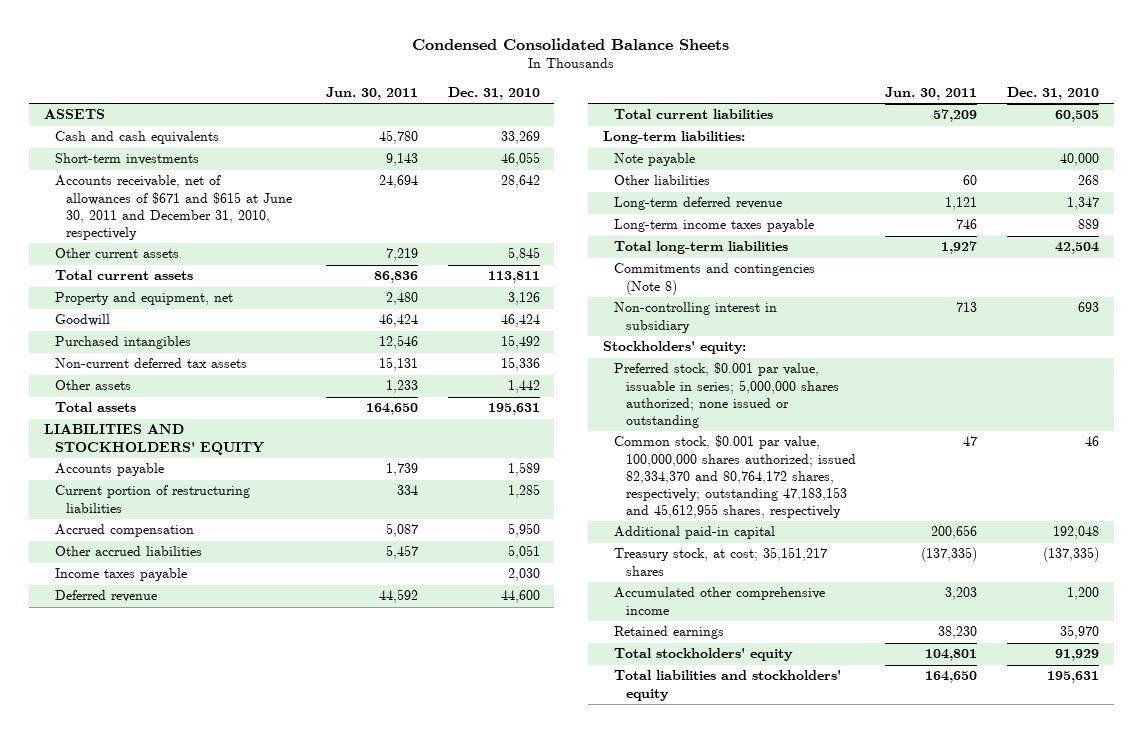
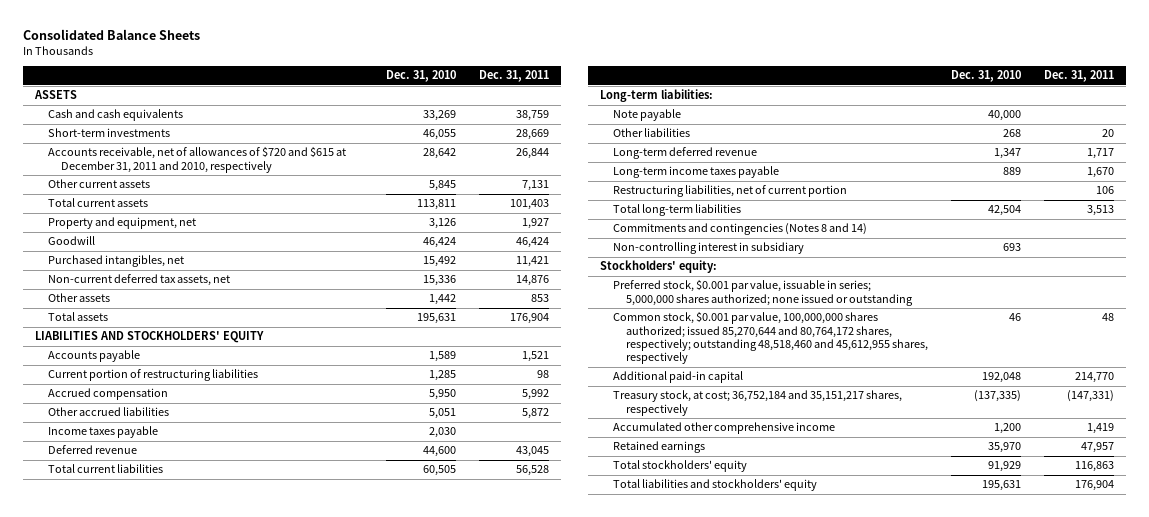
- Condensed Consolidated Balance Sheets
+ Consolidated Balance Sheets
- | Jun. 30, 2011 | Dec. 31, 2010
+ | Dec. 31, 2010 | Dec. 31, 2011
- Accounts receivable, net of allowances of $671 and $615 at June 30, 2011 and December 31, 2010, respectively | 24,694 | 28,642
+ Accounts receivable, net of allowances of $720 and $615 at December 31, 2011 and 2010, respectively | 28,642 | 26,844
- Purchased intangibles | 12,546 | 15,492
- Non-current deferred tax assets | 15,131 | 15,336
+ Purchased intangibles, net | 15,492 | 11,421
+ Non-current deferred tax assets, net | 15,336 | 14,876
+ Restructuring liabilities, net of current portion | | 106
- Commitments and contingencies (Note 8)
+ Commitments and contingencies (Notes 8 and 14)
- Common stock, $0.001 par value, 100,000,000 shares authorized; issued 82,334,370 and 80,764,172 shares, respectively; outstanding 47,183,153 and 45,612,955 shares, respectively | 47 | 46
+ Common stock, $0.001 par value, 100,000,000 shares authorized; issued 85,270,644 and 80,764,172 shares, respectively; outstanding 48,518,460 and 45,612,955 shares, respectively | 46 | 48
- Treasury stock, at cost; 35,151,217 shares | (137,335) | (137,335)
+ Treasury stock, at cost; 36,752,184 and 35,151,217 shares, respectively | (137,335) | (147,331)

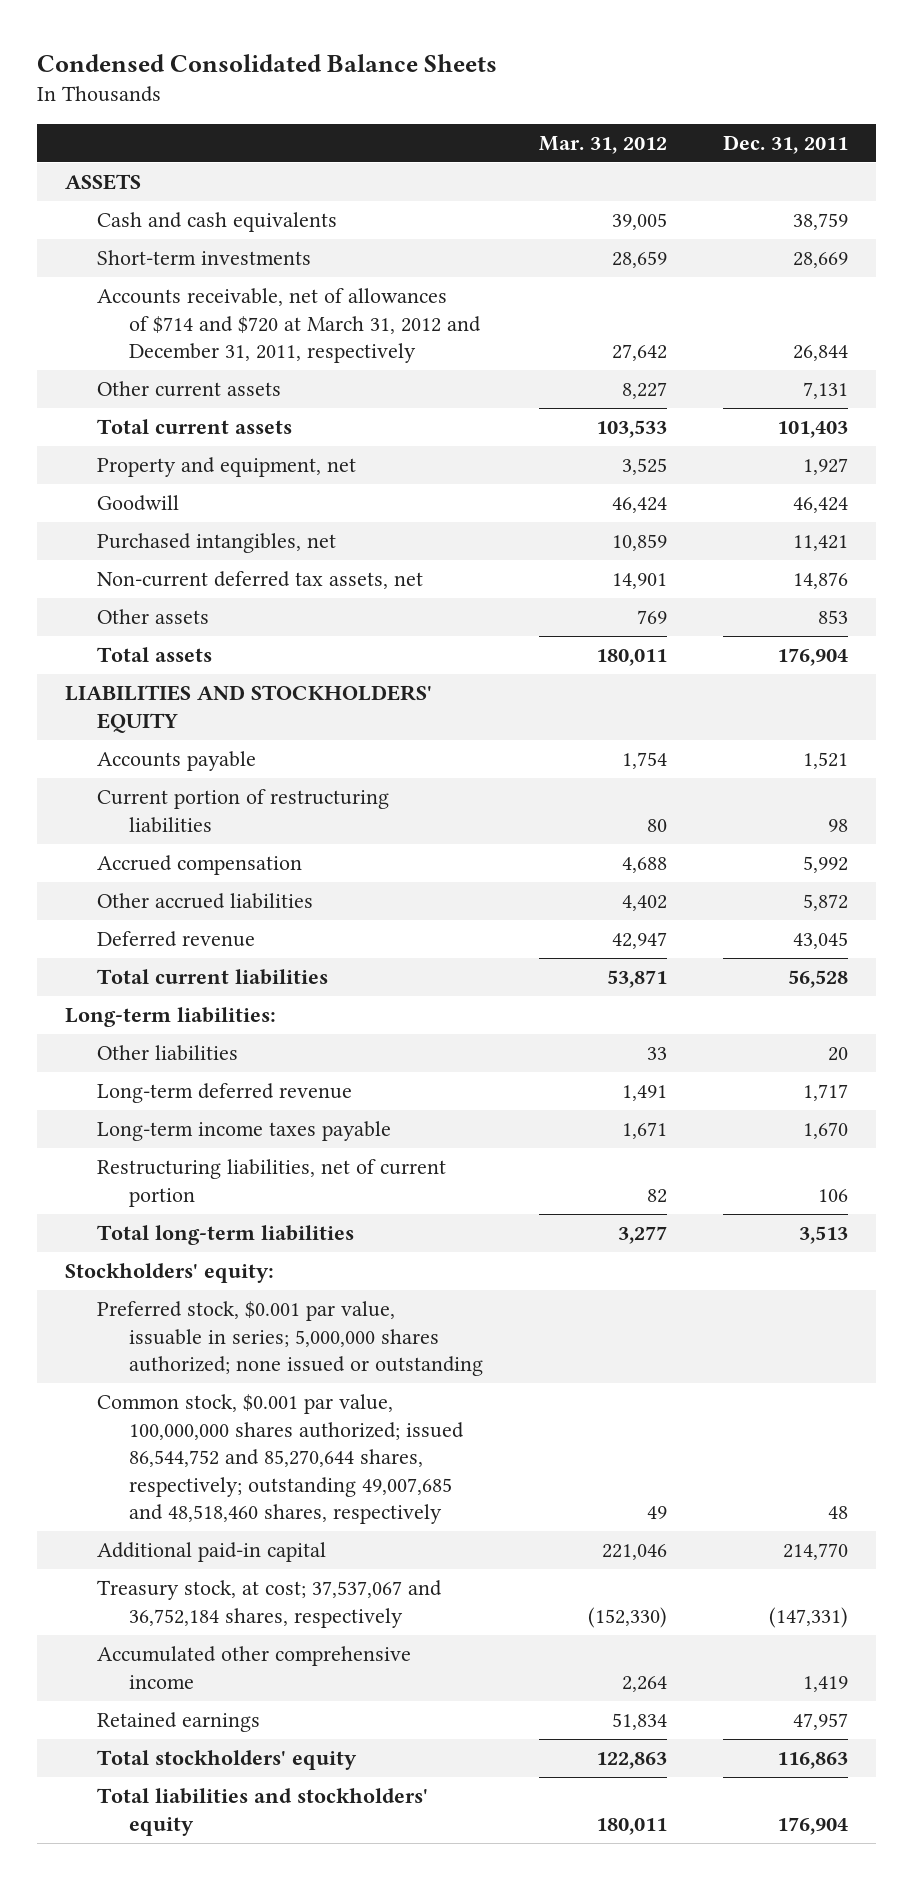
- Consolidated Balance Sheets
+ Condensed Consolidated Balance Sheets
- | Dec. 31, 2010 | Dec. 31, 2011
+ | Mar. 31, 2012 | Dec. 31, 2011
- Accounts receivable, net of allowances of $720 and $615 at December 31, 2011 and 2010, respectively | 28,642 | 26,844
+ Accounts receivable, net of allowances of $714 and $720 at March 31, 2012 and December 31, 2011, respectively | 27,642 | 26,844
- Income taxes payable | 2,030 |
- Note payable | 40,000 |
- Commitments and contingencies (Notes 8 and 14)
- Non-controlling interest in subsidiary | 693 |
- Common stock, $0.001 par value, 100,000,000 shares authorized; issued 85,270,644 and 80,764,172 shares, respectively; outstanding 48,518,460 and 45,612,955 shares, respectively | 46 | 48
+ Common stock, $0.001 par value, 100,000,000 shares authorized; issued 86,544,752 and 85,270,644 shares, respectively; outstanding 49,007,685 and 48,518,460 shares, respectively | 49 | 48
- Treasury stock, at cost; 36,752,184 and 35,151,217 shares, respectively | (137,335) | (147,331)
+ Treasury stock, at cost; 37,537,067 and 36,752,184 shares, respectively | (152,330) | (147,331)

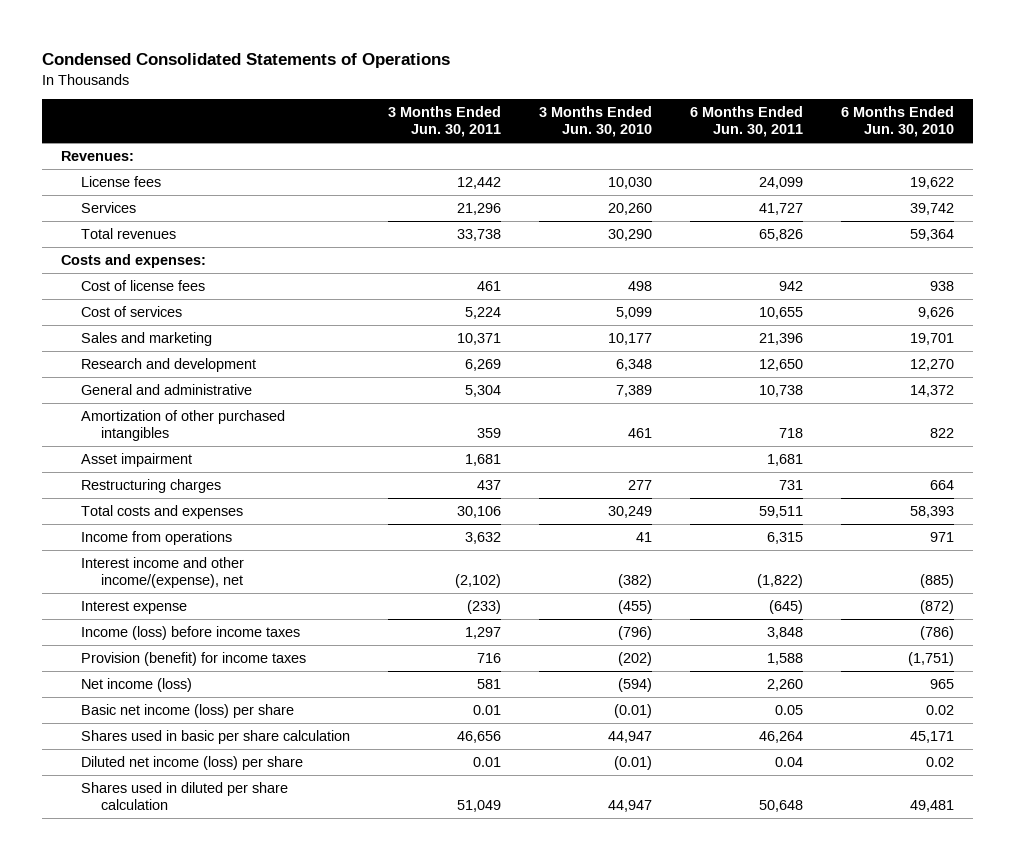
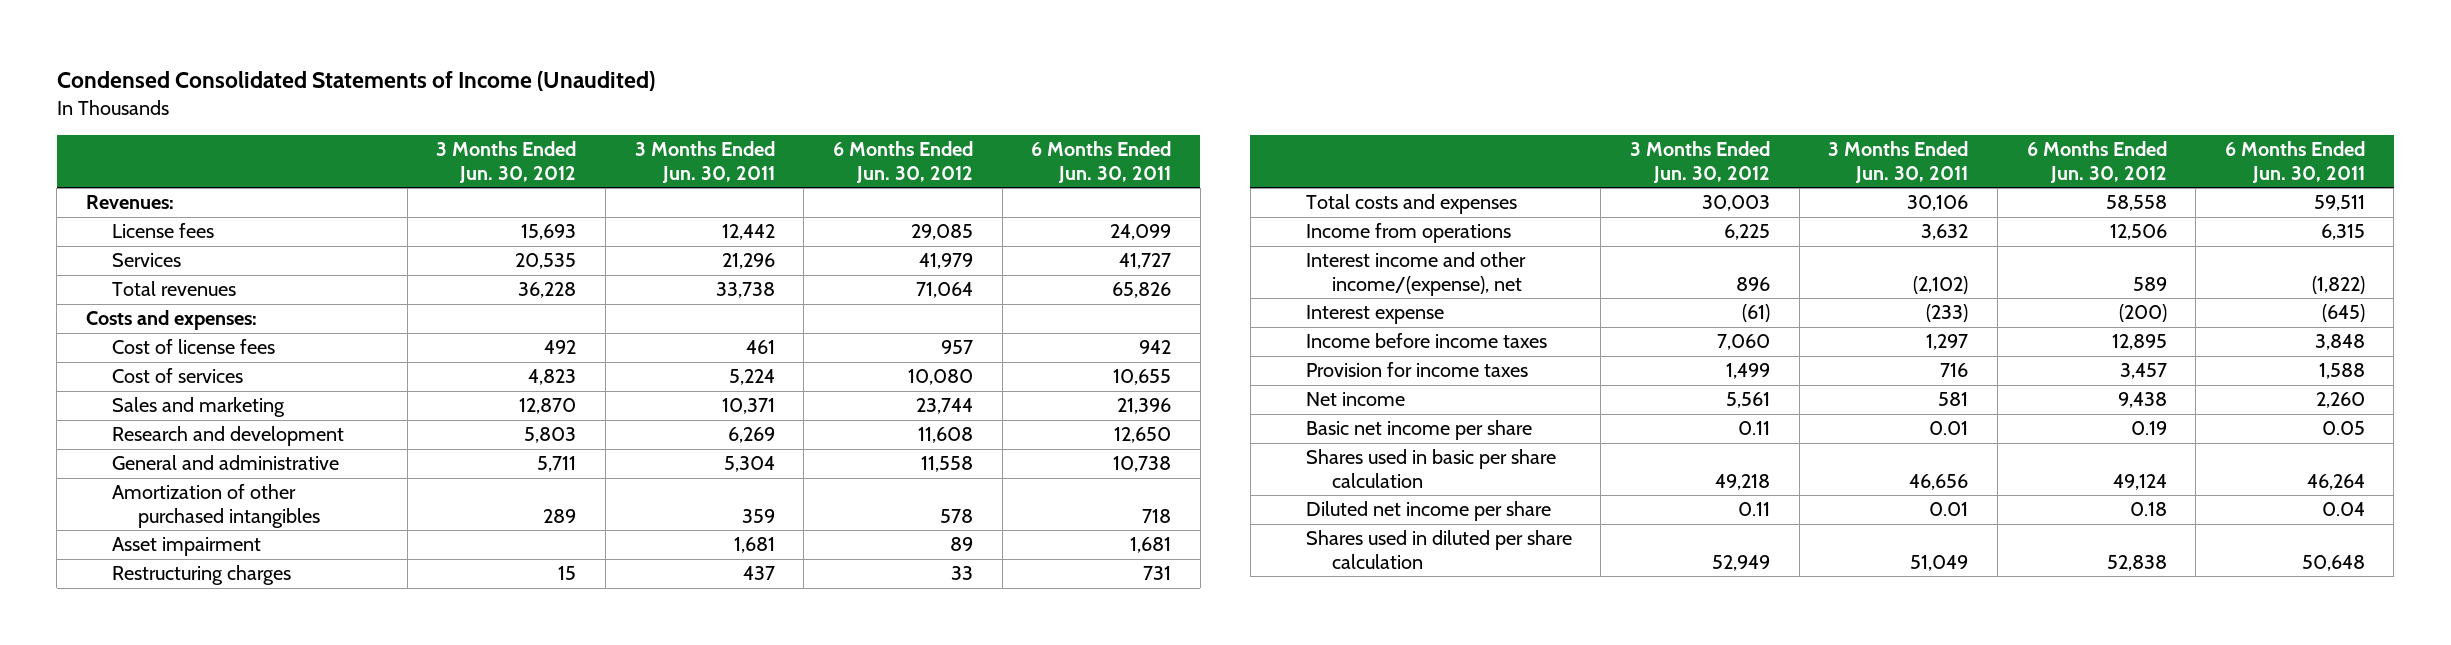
- Condensed Consolidated Statements of Operations
+ Condensed Consolidated Statements of Income (Unaudited)
- | 3 Months Ended Jun. 30, 2011 | 3 Months Ended Jun. 30, 2010 | 6 Months Ended Jun. 30, 2011 | 6 Months Ended Jun. 30, 2010
+ | 3 Months Ended Jun. 30, 2012 | 3 Months Ended Jun. 30, 2011 | 6 Months Ended Jun. 30, 2012 | 6 Months Ended Jun. 30, 2011
- Income (loss) before income taxes | 1,297 | (796) | 3,848 | (786)
- Provision (benefit) for income taxes | 716 | (202) | 1,588 | (1,751)
- Net income (loss) | 581 | (594) | 2,260 | 965
- Basic net income (loss) per share | 0.01 | (0.01) | 0.05 | 0.02
+ Income before income taxes | 7,060 | 1,297 | 12,895 | 3,848
+ Provision for income taxes | 1,499 | 716 | 3,457 | 1,588
+ Net income | 5,561 | 581 | 9,438 | 2,260
+ Basic net income per share | 0.11 | 0.01 | 0.19 | 0.05
- Diluted net income (loss) per share | 0.01 | (0.01) | 0.04 | 0.02
+ Diluted net income per share | 0.11 | 0.01 | 0.18 | 0.04

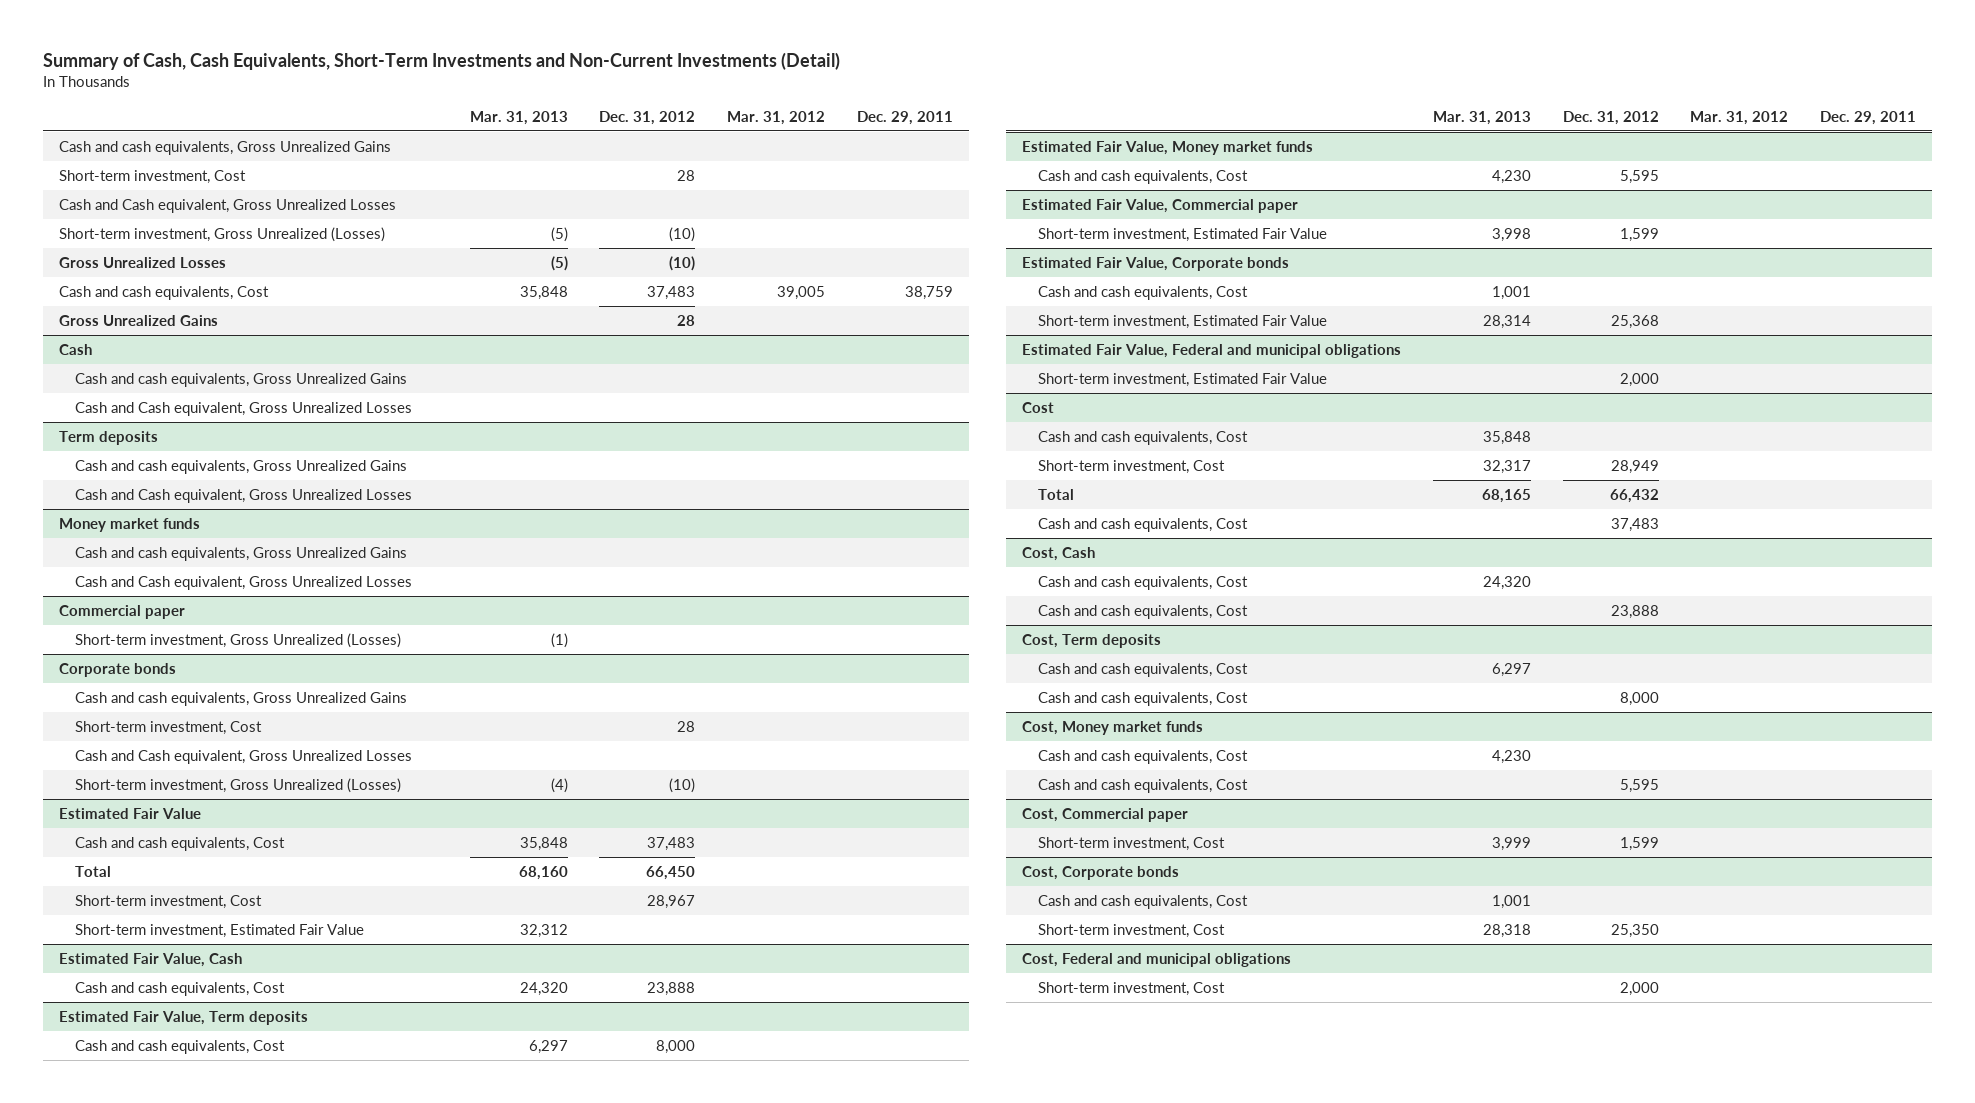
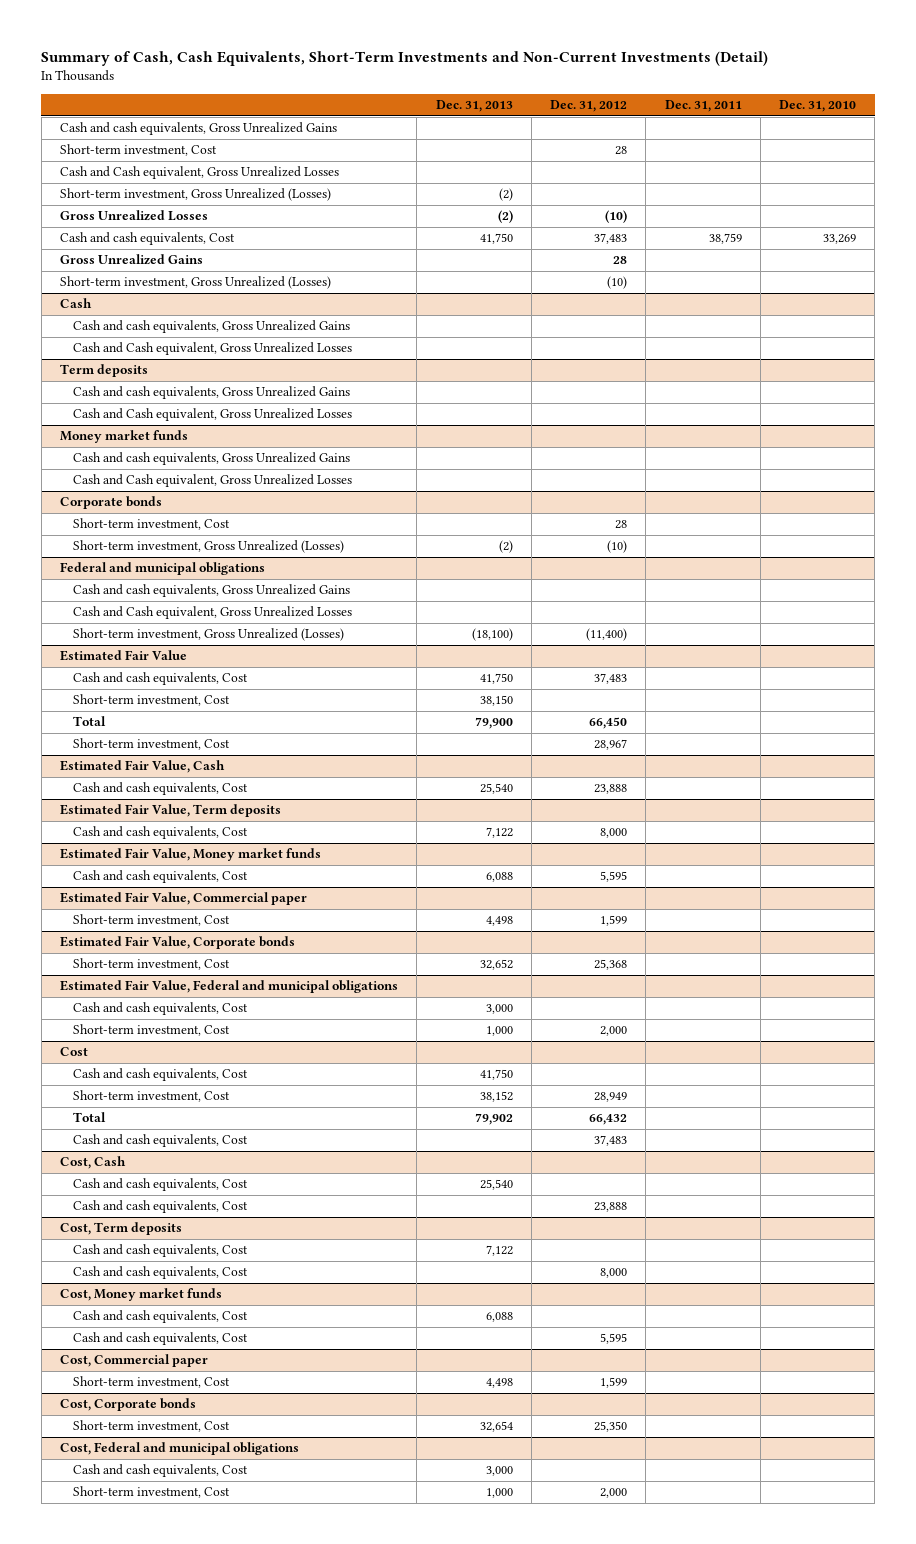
- | Mar. 31, 2013 | Dec. 31, 2012 | Mar. 31, 2012 | Dec. 29, 2011
+ | Dec. 31, 2013 | Dec. 31, 2012 | Dec. 31, 2011 | Dec. 31, 2010
+ Short-term investment, Gross Unrealized (Losses) | (2) | | |
moved down: Short-term investment, Gross Unrealized (Losses) | | (10) | |
- Commercial paper
- Short-term investment, Gross Unrealized (Losses) | (1) | | |
@ Corporate bonds
- Cash and cash equivalents, Gross Unrealized Gains
- Cash and Cash equivalent, Gross Unrealized Losses
+ Federal and municipal obligations
+ Cash and cash equivalents, Gross Unrealized Gains
+ Cash and Cash equivalent, Gross Unrealized Losses
+ Short-term investment, Gross Unrealized (Losses) | (18,100) | (11,400) | |
@ Estimated Fair Value
+ Short-term investment, Cost | 38,150 | | |
- Short-term investment, Estimated Fair Value | 32,312 | | |
@ Estimated Fair Value, Commercial paper
- Short-term investment, Estimated Fair Value | 3,998 | 1,599 | |
+ Short-term investment, Cost | 4,498 | 1,599 | |
@ Estimated Fair Value, Corporate bonds
- Cash and cash equivalents, Cost | 1,001 | | |
- Short-term investment, Estimated Fair Value | 28,314 | 25,368 | |
+ Short-term investment, Cost | 32,652 | 25,368 | |
@ Estimated Fair Value, Federal and municipal obligations
- Short-term investment, Estimated Fair Value | | 2,000 | |
+ Cash and cash equivalents, Cost | 3,000 | | |
+ Short-term investment, Cost | 1,000 | 2,000 | |
@ Cost, Corporate bonds
- Cash and cash equivalents, Cost | 1,001 | | |
@ Cost, Federal and municipal obligations
+ Cash and cash equivalents, Cost | 3,000 | | |

